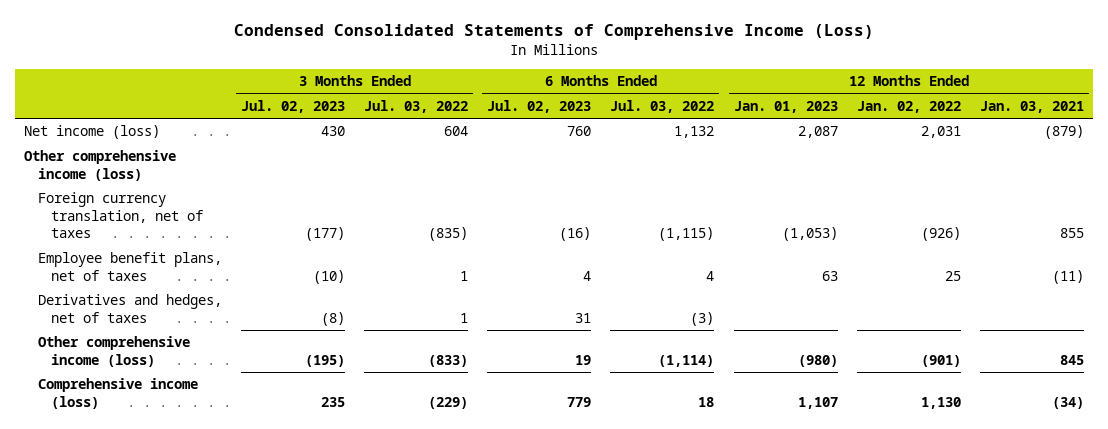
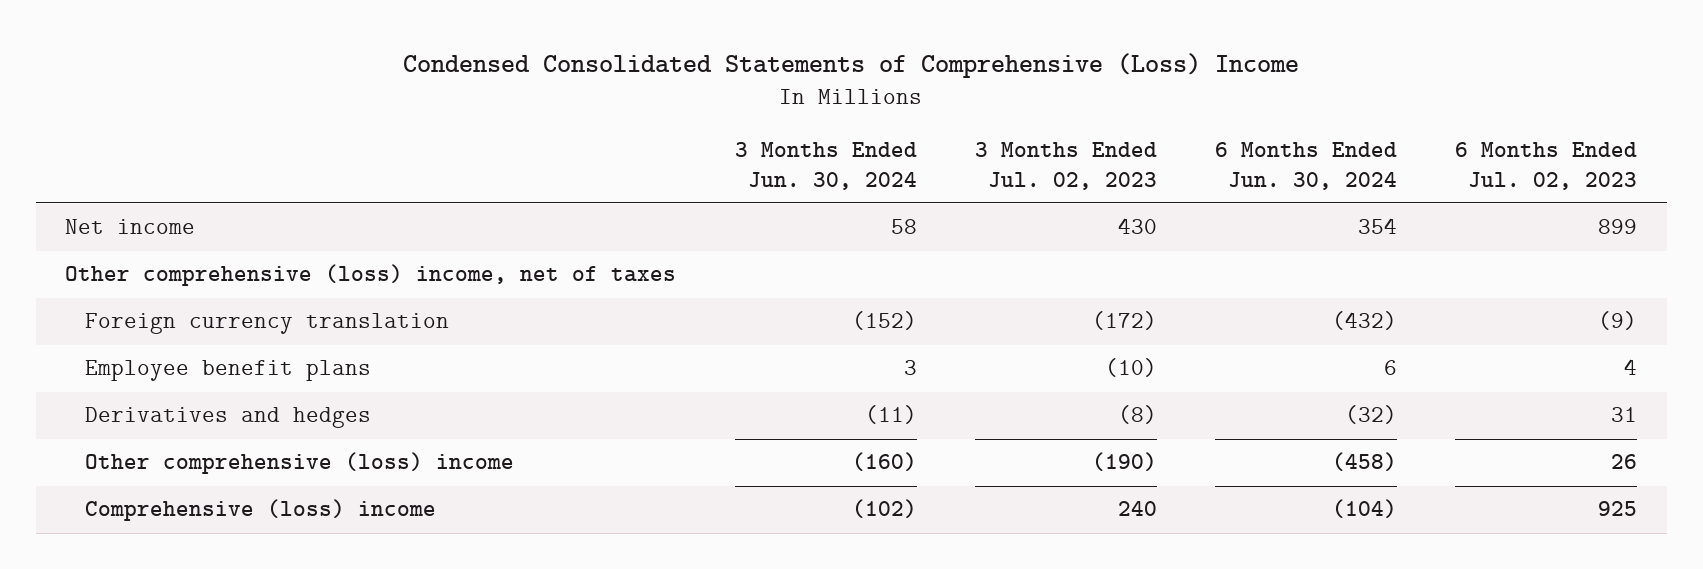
- Condensed Consolidated Statements of Comprehensive Income (Loss)
+ Condensed Consolidated Statements of Comprehensive (Loss) Income
- | 3 Months Ended Jul. 02, 2023 | 3 Months Ended Jul. 03, 2022 | 6 Months Ended Jul. 02, 2023 | 6 Months Ended Jul. 03, 2022 | 12 Months Ended Jan. 01, 2023 | 12 Months Ended Jan. 02, 2022 | 12 Months Ended Jan. 03, 2021
+ | 3 Months Ended Jun. 30, 2024 | 3 Months Ended Jul. 02, 2023 | 6 Months Ended Jun. 30, 2024 | 6 Months Ended Jul. 02, 2023
- Net income (loss) | 430 | 604 | 760 | 1,132 | 2,087 | 2,031 | (879)
- Other comprehensive income (loss)
- Foreign currency translation, net of taxes | (177) | (835) | (16) | (1,115) | (1,053) | (926) | 855
- Employee benefit plans, net of taxes | (10) | 1 | 4 | 4 | 63 | 25 | (11)
- Derivatives and hedges, net of taxes | (8) | 1 | 31 | (3) | | |
- Other comprehensive income (loss) | (195) | (833) | 19 | (1,114) | (980) | (901) | 845
- Comprehensive income (loss) | 235 | (229) | 779 | 18 | 1,107 | 1,130 | (34)
+ Net income | 58 | 430 | 354 | 899
+ Other comprehensive (loss) income, net of taxes
+ Foreign currency translation | (152) | (172) | (432) | (9)
+ Employee benefit plans | 3 | (10) | 6 | 4
+ Derivatives and hedges | (11) | (8) | (32) | 31
+ Other comprehensive (loss) income | (160) | (190) | (458) | 26
+ Comprehensive (loss) income | (102) | 240 | (104) | 925

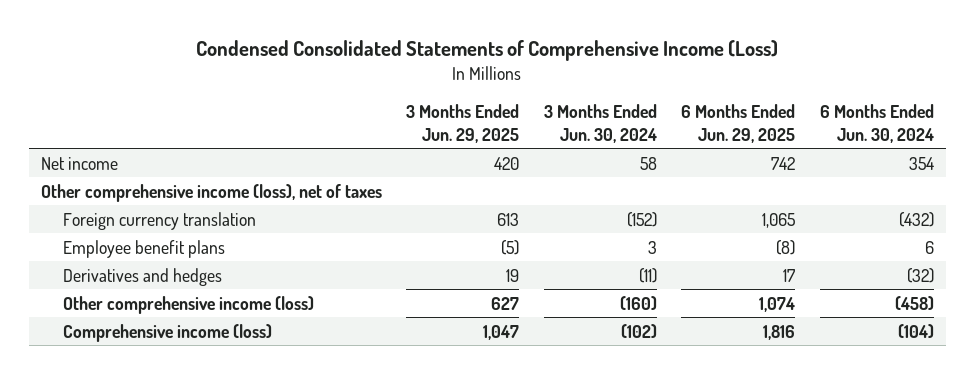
- Condensed Consolidated Statements of Comprehensive (Loss) Income
+ Condensed Consolidated Statements of Comprehensive Income (Loss)
- | 3 Months Ended Jun. 30, 2024 | 3 Months Ended Jul. 02, 2023 | 6 Months Ended Jun. 30, 2024 | 6 Months Ended Jul. 02, 2023
+ | 3 Months Ended Jun. 29, 2025 | 3 Months Ended Jun. 30, 2024 | 6 Months Ended Jun. 29, 2025 | 6 Months Ended Jun. 30, 2024
- Other comprehensive (loss) income, net of taxes
+ Other comprehensive income (loss), net of taxes
- Other comprehensive (loss) income | (160) | (190) | (458) | 26
- Comprehensive (loss) income | (102) | 240 | (104) | 925
+ Other comprehensive income (loss) | 627 | (160) | 1,074 | (458)
+ Comprehensive income (loss) | 1,047 | (102) | 1,816 | (104)

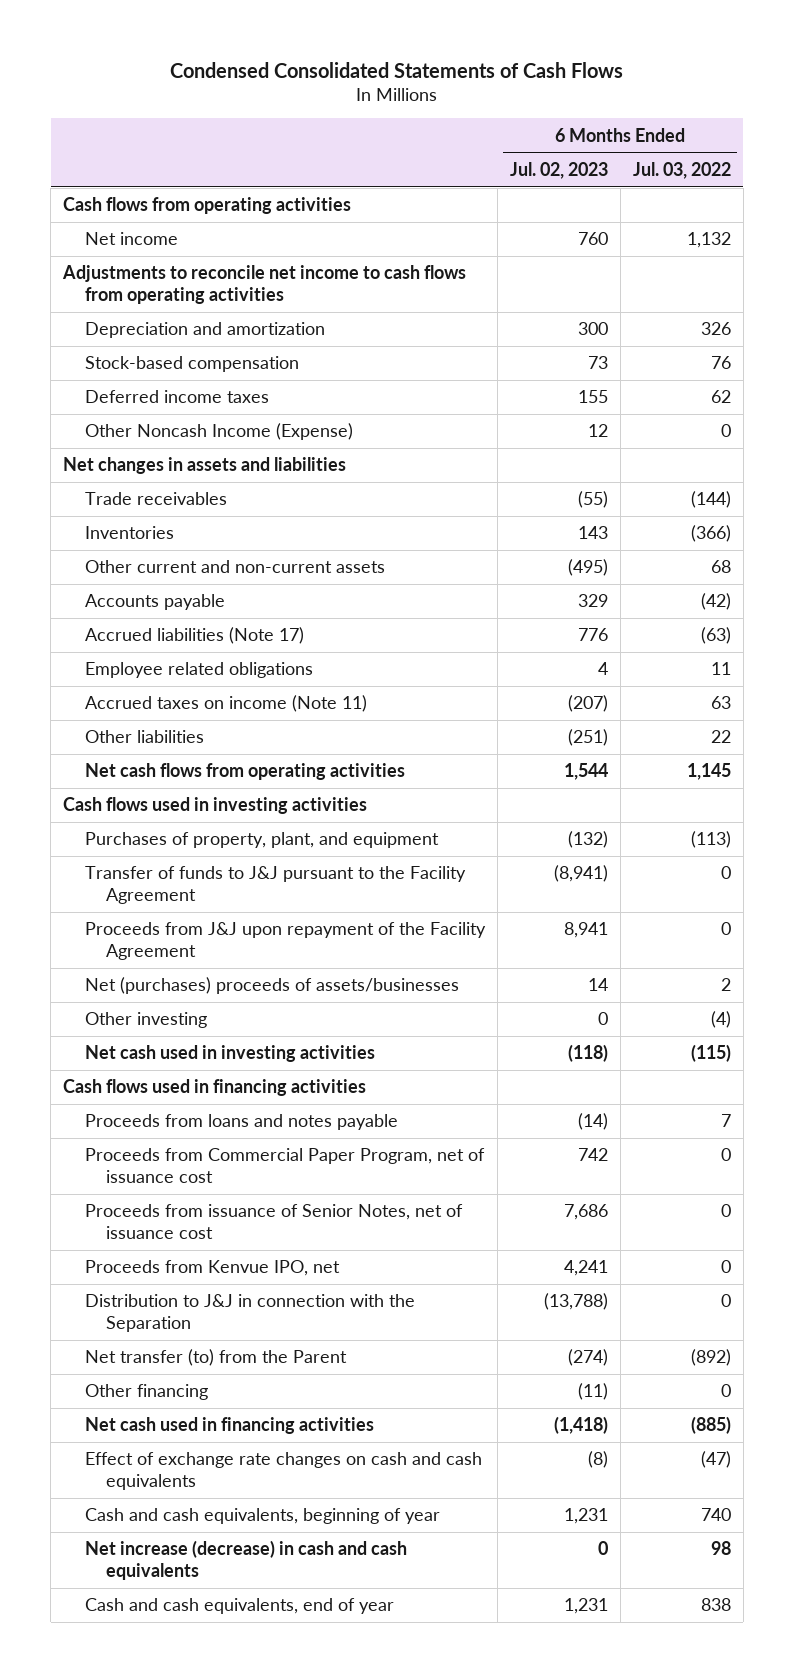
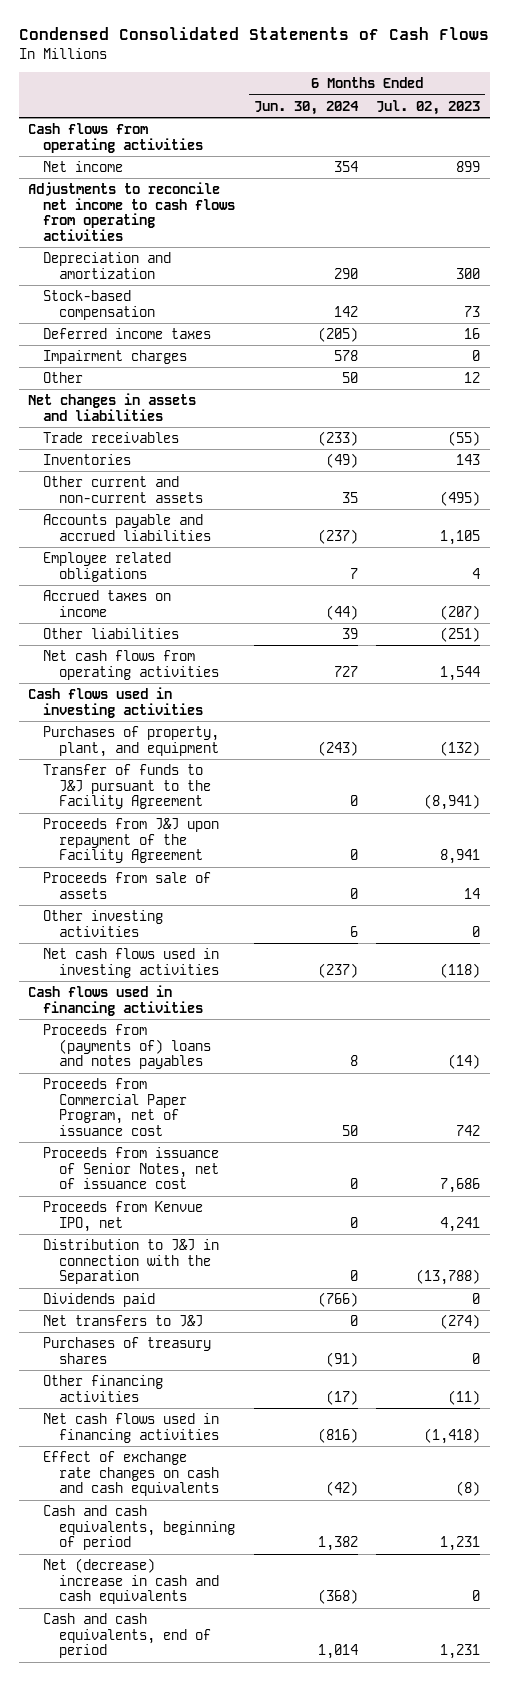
- | 6 Months Ended Jul. 02, 2023 | 6 Months Ended Jul. 03, 2022
+ | 6 Months Ended Jun. 30, 2024 | 6 Months Ended Jul. 02, 2023
- Net income | 760 | 1,132
+ Net income | 354 | 899
- Deferred income taxes | 155 | 62
- Other Noncash Income (Expense) | 12 | 0
+ Deferred income taxes | (205) | 16
+ Impairment charges | 578 | 0
+ Other | 50 | 12
- Accounts payable | 329 | (42)
- Accrued liabilities (Note 17) | 776 | (63)
+ Accounts payable and accrued liabilities | (237) | 1,105
- Accrued taxes on income (Note 11) | (207) | 63
+ Accrued taxes on income | (44) | (207)
- Net (purchases) proceeds of assets/businesses | 14 | 2
- Other investing | 0 | (4)
- Net cash used in investing activities | (118) | (115)
+ Proceeds from sale of assets | 0 | 14
+ Other investing activities | 6 | 0
+ Net cash flows used in investing activities | (237) | (118)
- Proceeds from loans and notes payable | (14) | 7
+ Proceeds from (payments of) loans and notes payables | 8 | (14)
- Net transfer (to) from the Parent | (274) | (892)
- Other financing | (11) | 0
- Net cash used in financing activities | (1,418) | (885)
+ Dividends paid | (766) | 0
+ Net transfers to J&J | 0 | (274)
+ Purchases of treasury shares | (91) | 0
+ Other financing activities | (17) | (11)
+ Net cash flows used in financing activities | (816) | (1,418)
- Cash and cash equivalents, beginning of year | 1,231 | 740
- Net increase (decrease) in cash and cash equivalents | 0 | 98
- Cash and cash equivalents, end of year | 1,231 | 838
+ Cash and cash equivalents, beginning of period | 1,382 | 1,231
+ Net (decrease) increase in cash and cash equivalents | (368) | 0
+ Cash and cash equivalents, end of period | 1,014 | 1,231

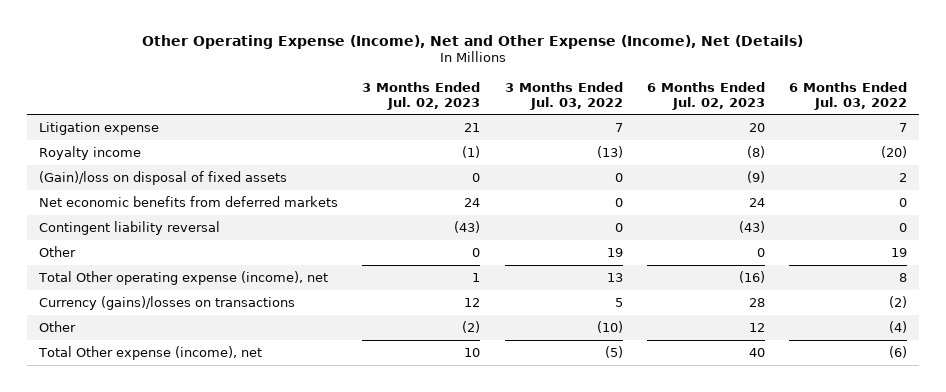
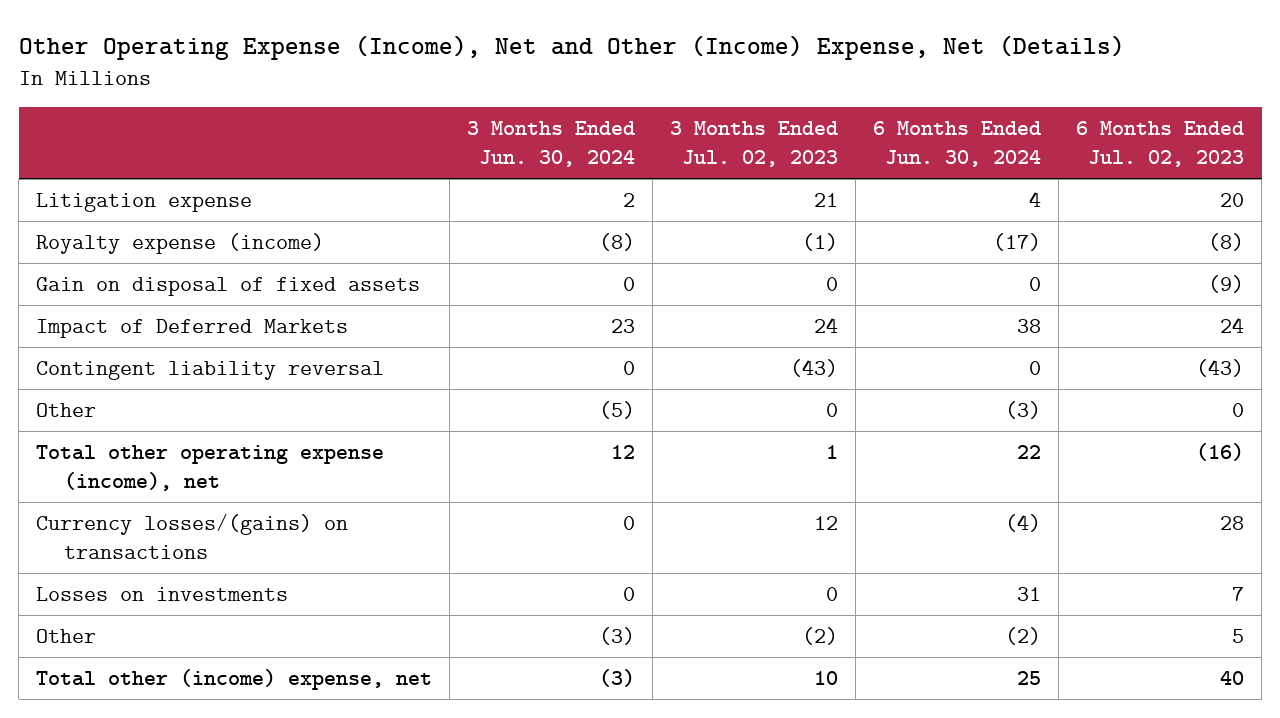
- Other Operating Expense (Income), Net and Other Expense (Income), Net (Details)
+ Other Operating Expense (Income), Net and Other (Income) Expense, Net (Details)
- | 3 Months Ended Jul. 02, 2023 | 3 Months Ended Jul. 03, 2022 | 6 Months Ended Jul. 02, 2023 | 6 Months Ended Jul. 03, 2022
+ | 3 Months Ended Jun. 30, 2024 | 3 Months Ended Jul. 02, 2023 | 6 Months Ended Jun. 30, 2024 | 6 Months Ended Jul. 02, 2023
- Royalty income | (1) | (13) | (8) | (20)
- (Gain)/loss on disposal of fixed assets | 0 | 0 | (9) | 2
- Net economic benefits from deferred markets | 24 | 0 | 24 | 0
+ Royalty expense (income) | (8) | (1) | (17) | (8)
+ Gain on disposal of fixed assets | 0 | 0 | 0 | (9)
+ Impact of Deferred Markets | 23 | 24 | 38 | 24
- Total Other operating expense (income), net | 1 | 13 | (16) | 8
- Currency (gains)/losses on transactions | 12 | 5 | 28 | (2)
- Other | (2) | (10) | 12 | (4)
- Total Other expense (income), net | 10 | (5) | 40 | (6)
+ Total other operating expense (income), net | 12 | 1 | 22 | (16)
+ Currency losses/(gains) on transactions | 0 | 12 | (4) | 28
+ Losses on investments | 0 | 0 | 31 | 7
+ Other | (3) | (2) | (2) | 5
+ Total other (income) expense, net | (3) | 10 | 25 | 40

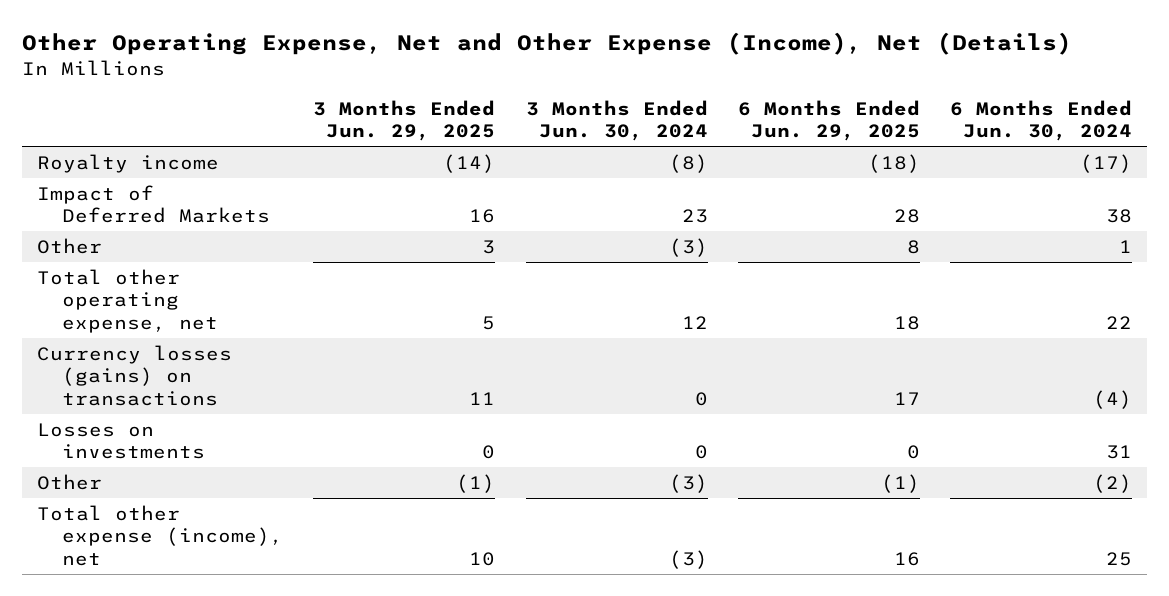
- Other Operating Expense (Income), Net and Other (Income) Expense, Net (Details)
+ Other Operating Expense, Net and Other Expense (Income), Net (Details)
- | 3 Months Ended Jun. 30, 2024 | 3 Months Ended Jul. 02, 2023 | 6 Months Ended Jun. 30, 2024 | 6 Months Ended Jul. 02, 2023
+ | 3 Months Ended Jun. 29, 2025 | 3 Months Ended Jun. 30, 2024 | 6 Months Ended Jun. 29, 2025 | 6 Months Ended Jun. 30, 2024
- Litigation expense | 2 | 21 | 4 | 20
- Royalty expense (income) | (8) | (1) | (17) | (8)
- Gain on disposal of fixed assets | 0 | 0 | 0 | (9)
+ Royalty income | (14) | (8) | (18) | (17)
- Contingent liability reversal | 0 | (43) | 0 | (43)
- Other | (5) | 0 | (3) | 0
- Total other operating expense (income), net | 12 | 1 | 22 | (16)
- Currency losses/(gains) on transactions | 0 | 12 | (4) | 28
+ Other | 3 | (3) | 8 | 1
+ Total other operating expense, net | 5 | 12 | 18 | 22
+ Currency losses (gains) on transactions | 11 | 0 | 17 | (4)
- Total other (income) expense, net | (3) | 10 | 25 | 40
+ Total other expense (income), net | 10 | (3) | 16 | 25

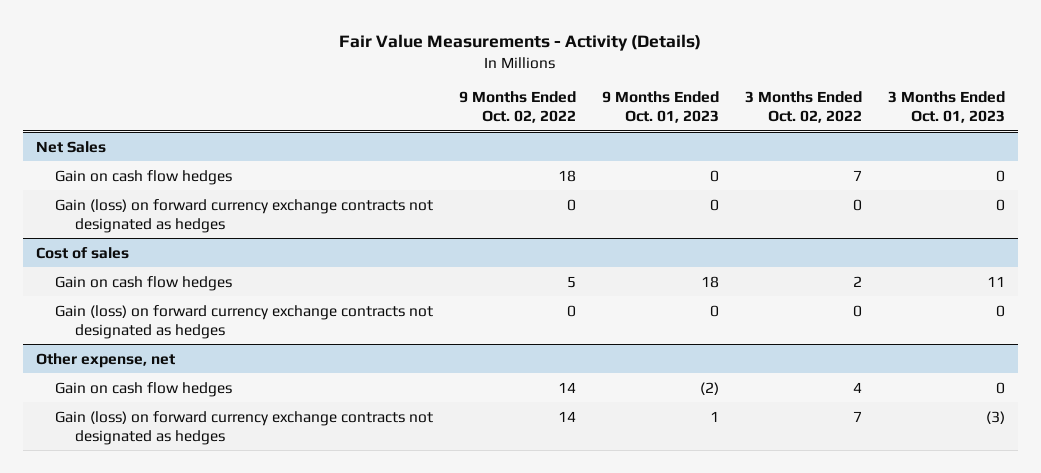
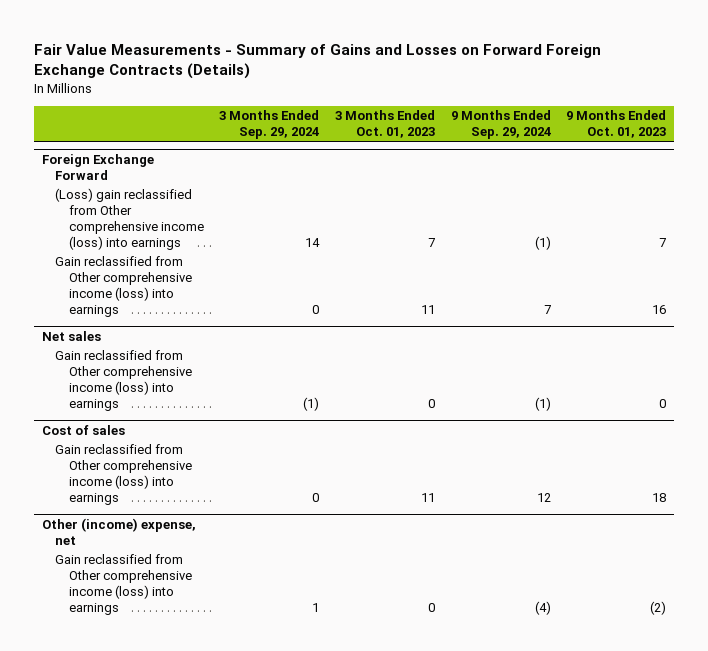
- Fair Value Measurements - Activity (Details)
+ Fair Value Measurements - Summary of Gains and Losses on Forward Foreign Exchange Contracts (Details)
- | 9 Months Ended Oct. 02, 2022 | 9 Months Ended Oct. 01, 2023 | 3 Months Ended Oct. 02, 2022 | 3 Months Ended Oct. 01, 2023
+ | 3 Months Ended Sep. 29, 2024 | 3 Months Ended Oct. 01, 2023 | 9 Months Ended Sep. 29, 2024 | 9 Months Ended Oct. 01, 2023
- Net Sales
- Gain on cash flow hedges | 18 | 0 | 7 | 0
- Gain (loss) on forward currency exchange contracts not designated as hedges | 0 | 0 | 0 | 0
+ Foreign Exchange Forward
+ (Loss) gain reclassified from Other comprehensive income (loss) into earnings | 14 | 7 | (1) | 7
+ Gain reclassified from Other comprehensive income (loss) into earnings | 0 | 11 | 7 | 16
+ Net sales
+ Gain reclassified from Other comprehensive income (loss) into earnings | (1) | 0 | (1) | 0
@ Cost of sales
- Gain on cash flow hedges | 5 | 18 | 2 | 11
- Gain (loss) on forward currency exchange contracts not designated as hedges | 0 | 0 | 0 | 0
- Other expense, net
- Gain on cash flow hedges | 14 | (2) | 4 | 0
- Gain (loss) on forward currency exchange contracts not designated as hedges | 14 | 1 | 7 | (3)
@ Cost of sales
+ Gain reclassified from Other comprehensive income (loss) into earnings | 0 | 11 | 12 | 18
+ Other (income) expense, net
+ Gain reclassified from Other comprehensive income (loss) into earnings | 1 | 0 | (4) | (2)

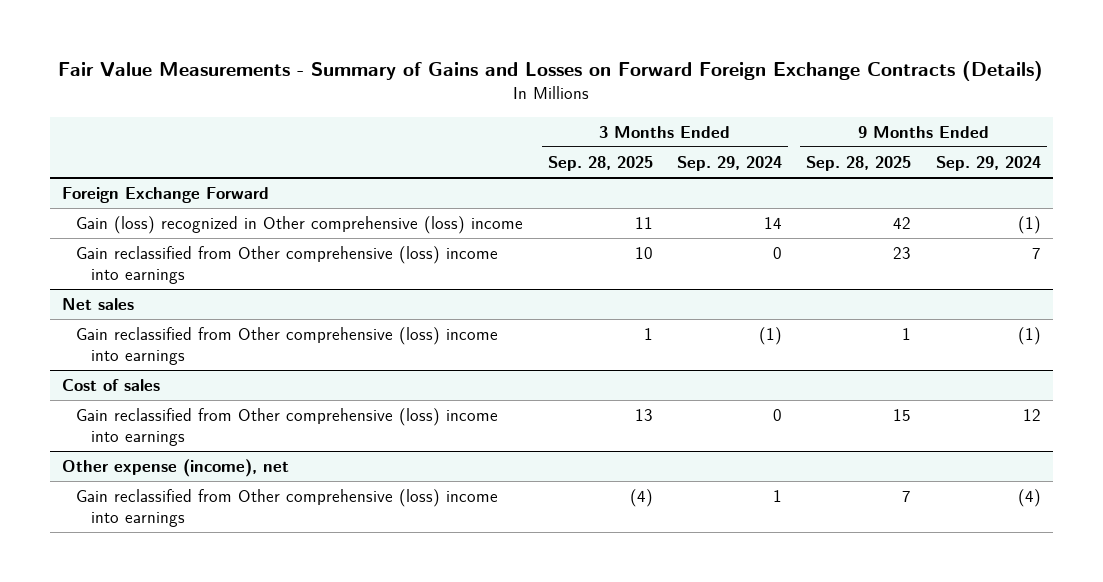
- | 3 Months Ended Sep. 29, 2024 | 3 Months Ended Oct. 01, 2023 | 9 Months Ended Sep. 29, 2024 | 9 Months Ended Oct. 01, 2023
+ | 3 Months Ended Sep. 28, 2025 | 3 Months Ended Sep. 29, 2024 | 9 Months Ended Sep. 28, 2025 | 9 Months Ended Sep. 29, 2024
@ Foreign Exchange Forward
- (Loss) gain reclassified from Other comprehensive income (loss) into earnings | 14 | 7 | (1) | 7
- Gain reclassified from Other comprehensive income (loss) into earnings | 0 | 11 | 7 | 16
+ Gain (loss) recognized in Other comprehensive (loss) income | 11 | 14 | 42 | (1)
+ Gain reclassified from Other comprehensive (loss) income into earnings | 10 | 0 | 23 | 7
@ Net sales
- Gain reclassified from Other comprehensive income (loss) into earnings | (1) | 0 | (1) | 0
+ Gain reclassified from Other comprehensive (loss) income into earnings | 1 | (1) | 1 | (1)
@ Cost of sales
- Gain reclassified from Other comprehensive income (loss) into earnings | 0 | 11 | 12 | 18
- Other (income) expense, net
- Gain reclassified from Other comprehensive income (loss) into earnings | 1 | 0 | (4) | (2)
@ Cost of sales
+ Gain reclassified from Other comprehensive (loss) income into earnings | 13 | 0 | 15 | 12
+ Other expense (income), net
+ Gain reclassified from Other comprehensive (loss) income into earnings | (4) | 1 | 7 | (4)

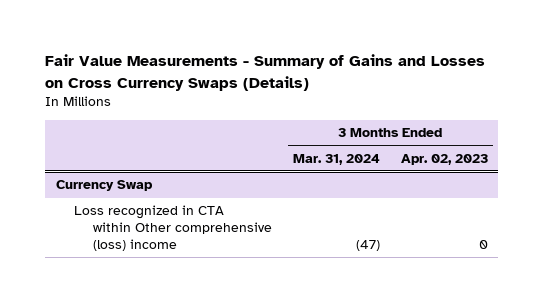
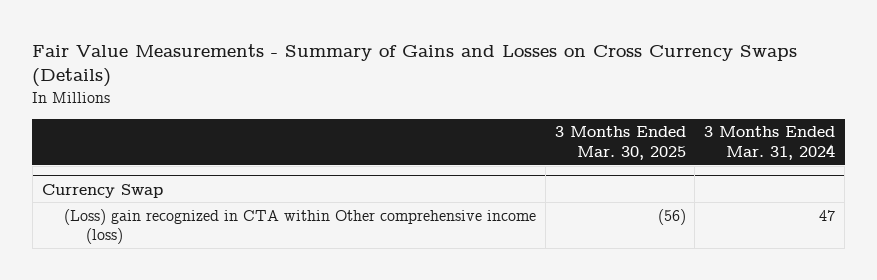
- | 3 Months Ended Mar. 31, 2024 | 3 Months Ended Apr. 02, 2023
+ | 3 Months Ended Mar. 30, 2025 | 3 Months Ended Mar. 31, 2024
@ Currency Swap
- Loss recognized in CTA within Other comprehensive (loss) income | (47) | 0
+ (Loss) gain recognized in CTA within Other comprehensive income (loss) | (56) | 47

